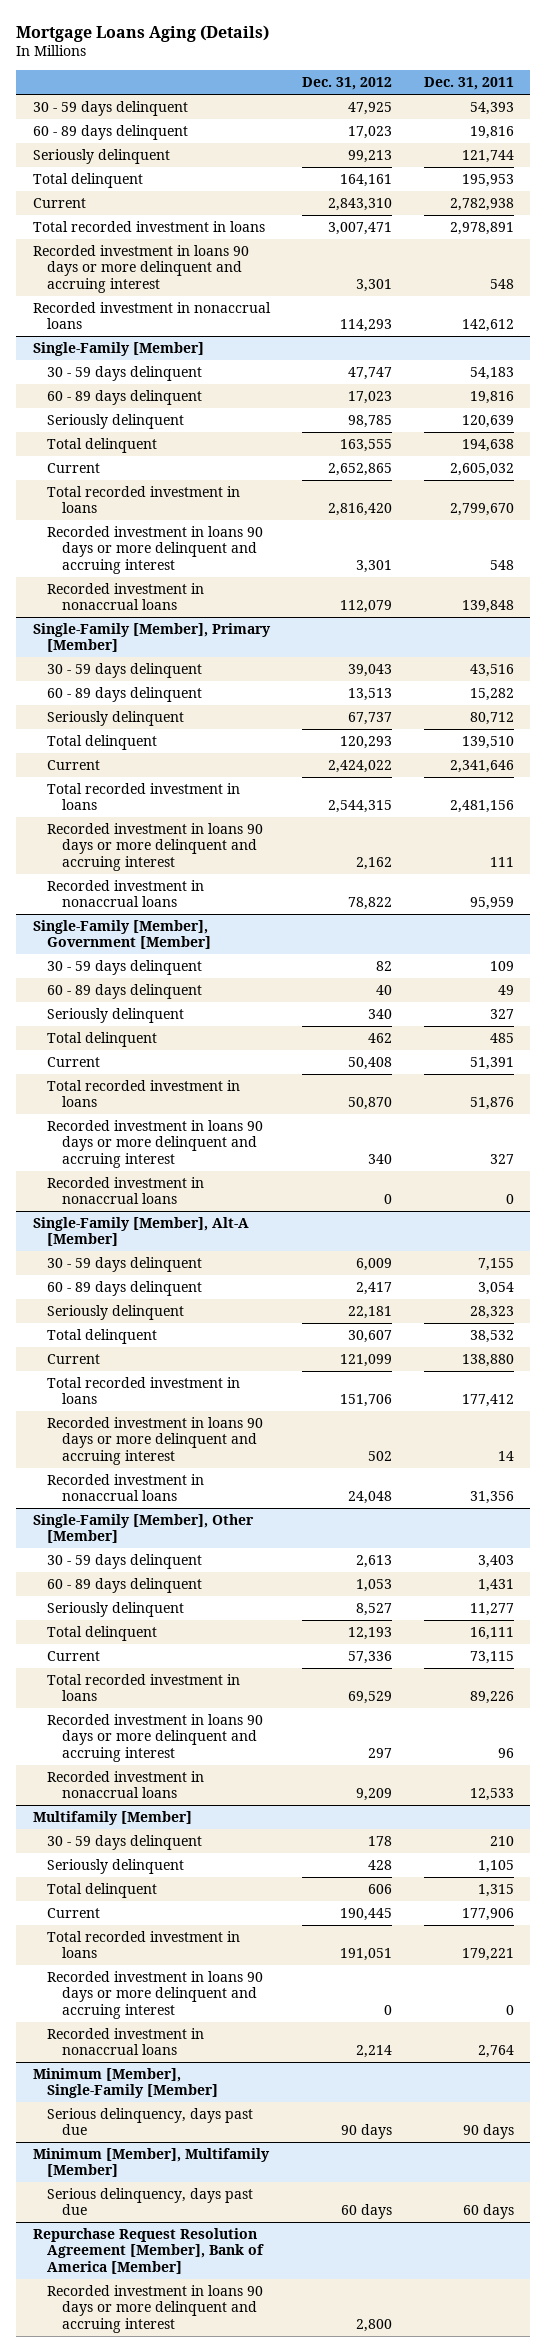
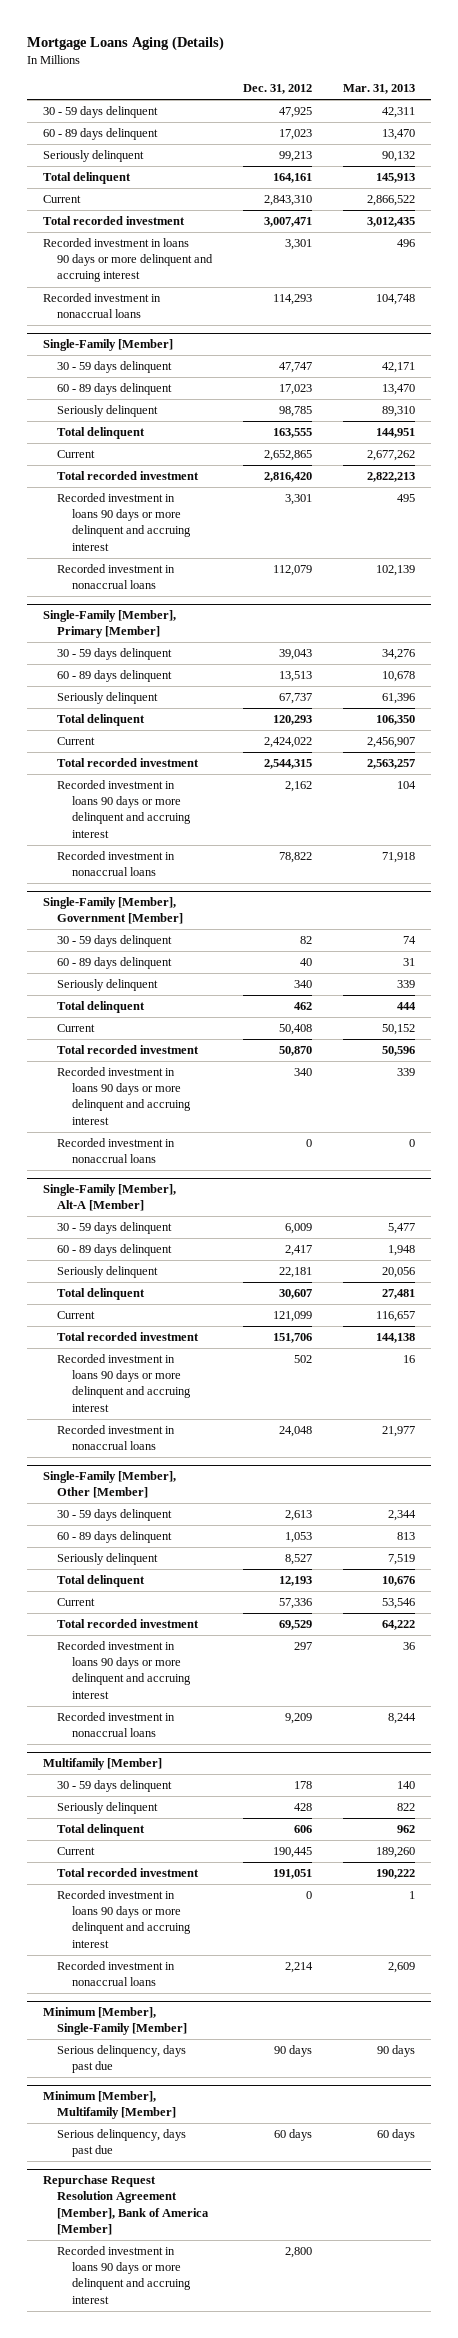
- | Dec. 31, 2012 | Dec. 31, 2011
+ | Dec. 31, 2012 | Mar. 31, 2013
- Total recorded investment in loans | 3,007,471 | 2,978,891
+ Total recorded investment | 3,007,471 | 3,012,435
@ Single-Family [Member]
- Total recorded investment in loans | 2,816,420 | 2,799,670
+ Total recorded investment | 2,816,420 | 2,822,213
@ Single-Family [Member], Primary [Member]
- Total recorded investment in loans | 2,544,315 | 2,481,156
+ Total recorded investment | 2,544,315 | 2,563,257
@ Single-Family [Member], Government [Member]
- Total recorded investment in loans | 50,870 | 51,876
+ Total recorded investment | 50,870 | 50,596
@ Single-Family [Member], Alt-A [Member]
- Total recorded investment in loans | 151,706 | 177,412
+ Total recorded investment | 151,706 | 144,138
@ Single-Family [Member], Other [Member]
- Total recorded investment in loans | 69,529 | 89,226
+ Total recorded investment | 69,529 | 64,222
@ Multifamily [Member]
- Total recorded investment in loans | 191,051 | 179,221
+ Total recorded investment | 191,051 | 190,222

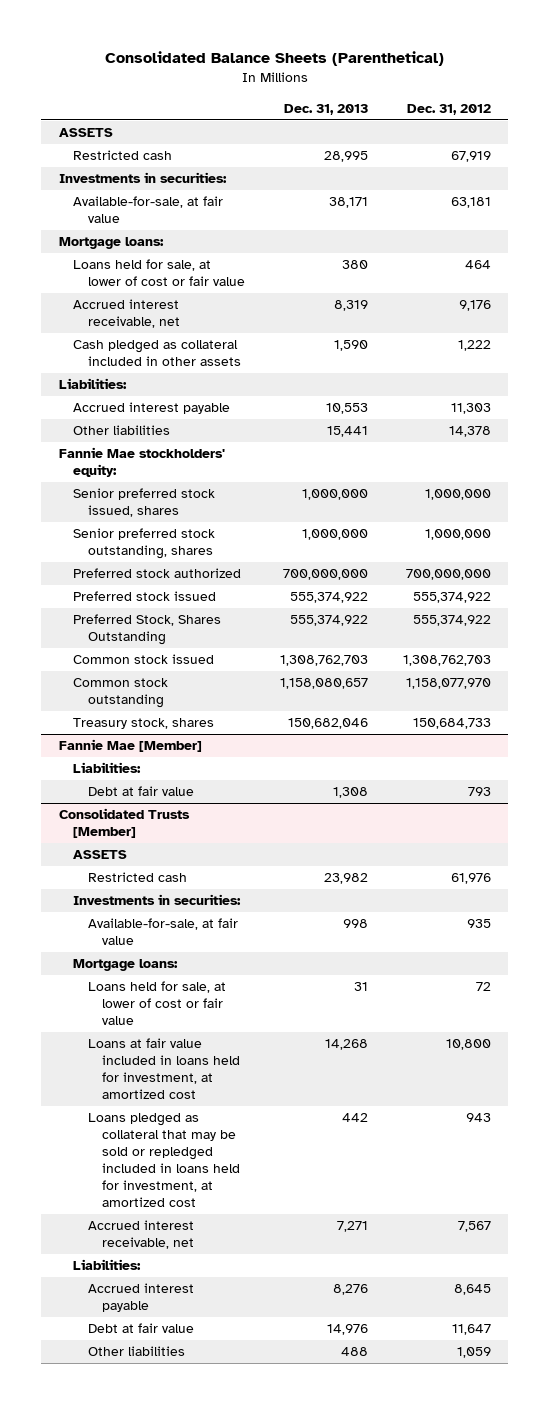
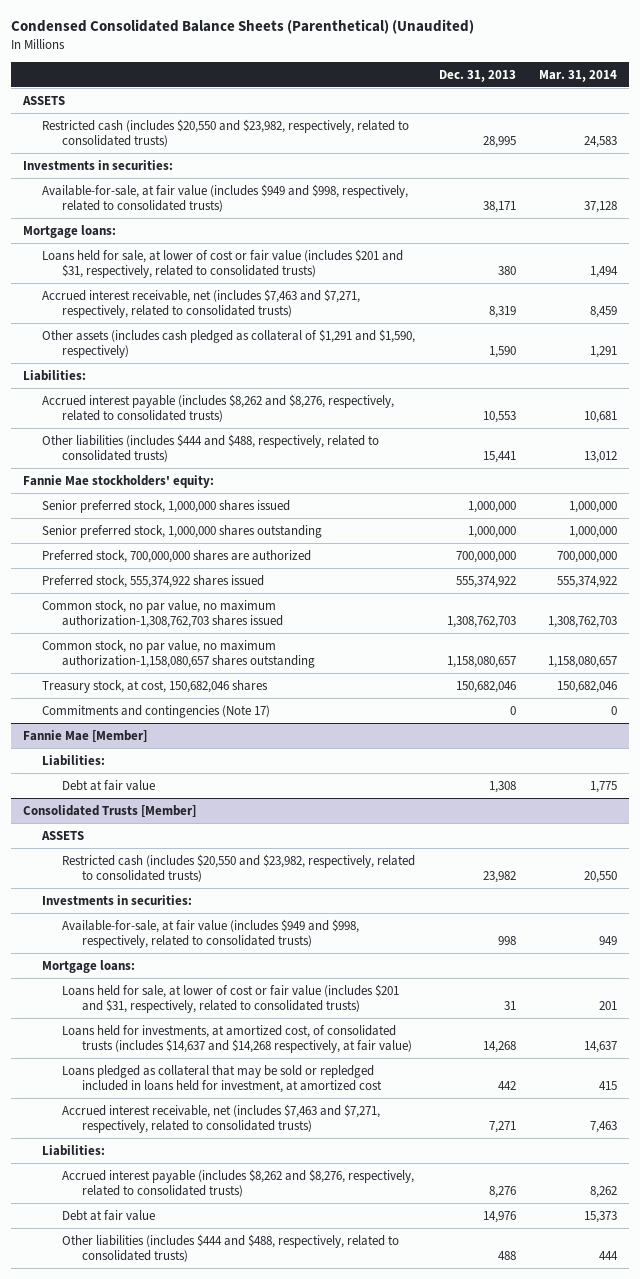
- Consolidated Balance Sheets (Parenthetical)
+ Condensed Consolidated Balance Sheets (Parenthetical) (Unaudited)
- | Dec. 31, 2013 | Dec. 31, 2012
+ | Dec. 31, 2013 | Mar. 31, 2014
- Restricted cash | 28,995 | 67,919
+ Restricted cash (includes $20,550 and $23,982, respectively, related to consolidated trusts) | 28,995 | 24,583
- Available-for-sale, at fair value | 38,171 | 63,181
+ Available-for-sale, at fair value (includes $949 and $998, respectively, related to consolidated trusts) | 38,171 | 37,128
- Loans held for sale, at lower of cost or fair value | 380 | 464
- Accrued interest receivable, net | 8,319 | 9,176
- Cash pledged as collateral included in other assets | 1,590 | 1,222
+ Loans held for sale, at lower of cost or fair value (includes $201 and $31, respectively, related to consolidated trusts) | 380 | 1,494
+ Accrued interest receivable, net (includes $7,463 and $7,271, respectively, related to consolidated trusts) | 8,319 | 8,459
+ Other assets (includes cash pledged as collateral of $1,291 and $1,590, respectively) | 1,590 | 1,291
- Accrued interest payable | 10,553 | 11,303
- Other liabilities | 15,441 | 14,378
+ Accrued interest payable (includes $8,262 and $8,276, respectively, related to consolidated trusts) | 10,553 | 10,681
+ Other liabilities (includes $444 and $488, respectively, related to consolidated trusts) | 15,441 | 13,012
- Senior preferred stock issued, shares | 1,000,000 | 1,000,000
- Senior preferred stock outstanding, shares | 1,000,000 | 1,000,000
- Preferred stock authorized | 700,000,000 | 700,000,000
- Preferred stock issued | 555,374,922 | 555,374,922
- Preferred Stock, Shares Outstanding | 555,374,922 | 555,374,922
- Common stock issued | 1,308,762,703 | 1,308,762,703
- Common stock outstanding | 1,158,080,657 | 1,158,077,970
- Treasury stock, shares | 150,682,046 | 150,684,733
+ Senior preferred stock, 1,000,000 shares issued | 1,000,000 | 1,000,000
+ Senior preferred stock, 1,000,000 shares outstanding | 1,000,000 | 1,000,000
+ Preferred stock, 700,000,000 shares are authorized | 700,000,000 | 700,000,000
+ Preferred stock, 555,374,922 shares issued | 555,374,922 | 555,374,922
+ Common stock, no par value, no maximum authorization-1,308,762,703 shares issued | 1,308,762,703 | 1,308,762,703
+ Common stock, no par value, no maximum authorization-1,158,080,657 shares outstanding | 1,158,080,657 | 1,158,080,657
+ Treasury stock, at cost, 150,682,046 shares | 150,682,046 | 150,682,046
+ Commitments and contingencies (Note 17) | 0 | 0
@ Consolidated Trusts [Member]
- Restricted cash | 23,982 | 61,976
+ Restricted cash (includes $20,550 and $23,982, respectively, related to consolidated trusts) | 23,982 | 20,550
- Available-for-sale, at fair value | 998 | 935
+ Available-for-sale, at fair value (includes $949 and $998, respectively, related to consolidated trusts) | 998 | 949
- Loans held for sale, at lower of cost or fair value | 31 | 72
- Loans at fair value included in loans held for investment, at amortized cost | 14,268 | 10,800
+ Loans held for sale, at lower of cost or fair value (includes $201 and $31, respectively, related to consolidated trusts) | 31 | 201
+ Loans held for investments, at amortized cost, of consolidated trusts (includes $14,637 and $14,268 respectively, at fair value) | 14,268 | 14,637
- Accrued interest receivable, net | 7,271 | 7,567
+ Accrued interest receivable, net (includes $7,463 and $7,271, respectively, related to consolidated trusts) | 7,271 | 7,463
- Accrued interest payable | 8,276 | 8,645
+ Accrued interest payable (includes $8,262 and $8,276, respectively, related to consolidated trusts) | 8,276 | 8,262
- Other liabilities | 488 | 1,059
+ Other liabilities (includes $444 and $488, respectively, related to consolidated trusts) | 488 | 444

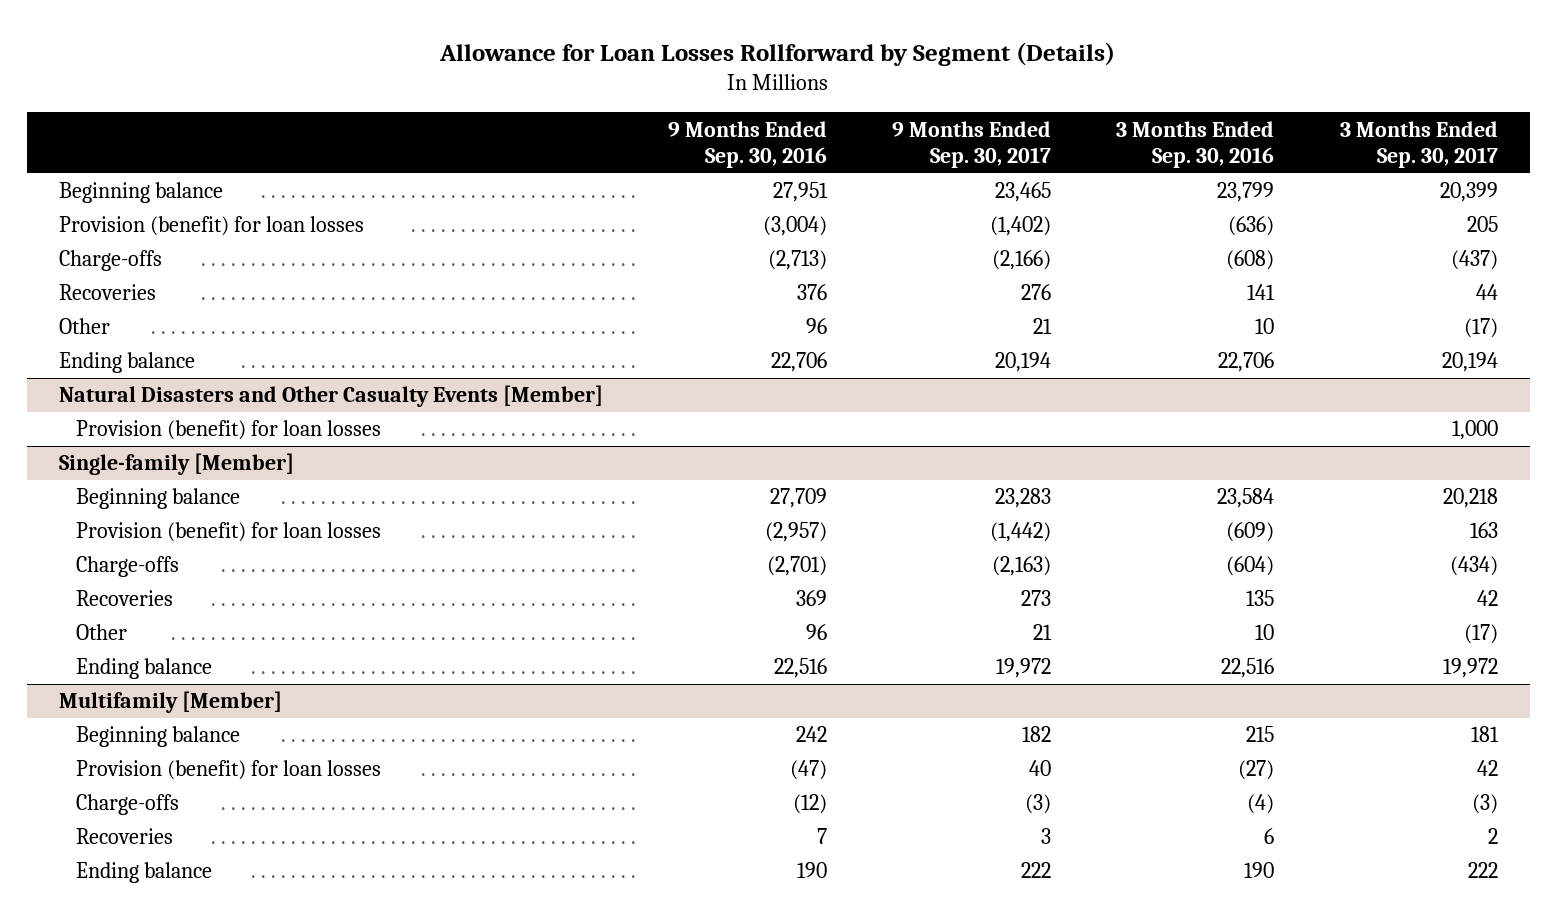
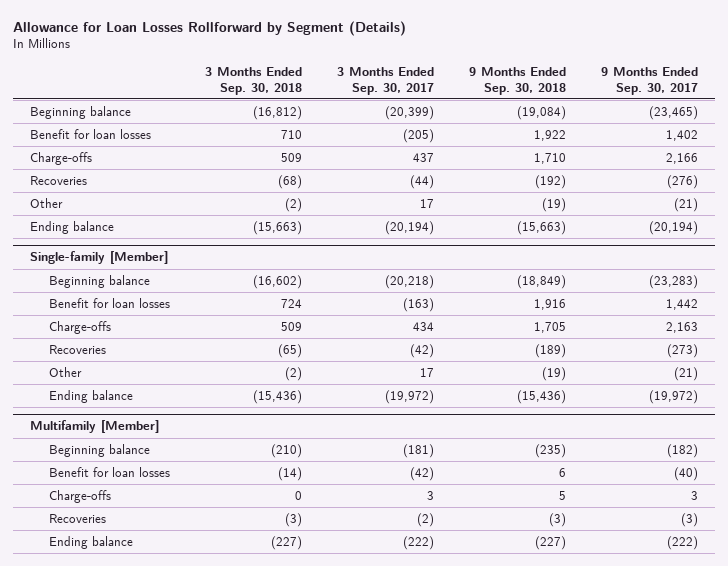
- | 9 Months Ended Sep. 30, 2016 | 9 Months Ended Sep. 30, 2017 | 3 Months Ended Sep. 30, 2016 | 3 Months Ended Sep. 30, 2017
+ | 3 Months Ended Sep. 30, 2018 | 3 Months Ended Sep. 30, 2017 | 9 Months Ended Sep. 30, 2018 | 9 Months Ended Sep. 30, 2017
- Beginning balance | 27,951 | 23,465 | 23,799 | 20,399
- Provision (benefit) for loan losses | (3,004) | (1,402) | (636) | 205
- Charge-offs | (2,713) | (2,166) | (608) | (437)
- Recoveries | 376 | 276 | 141 | 44
- Other | 96 | 21 | 10 | (17)
- Ending balance | 22,706 | 20,194 | 22,706 | 20,194
- Natural Disasters and Other Casualty Events [Member]
- Provision (benefit) for loan losses | | | | 1,000
+ Beginning balance | (16,812) | (20,399) | (19,084) | (23,465)
+ Benefit for loan losses | 710 | (205) | 1,922 | 1,402
+ Charge-offs | 509 | 437 | 1,710 | 2,166
+ Recoveries | (68) | (44) | (192) | (276)
+ Other | (2) | 17 | (19) | (21)
+ Ending balance | (15,663) | (20,194) | (15,663) | (20,194)
@ Single-family [Member]
- Beginning balance | 27,709 | 23,283 | 23,584 | 20,218
- Provision (benefit) for loan losses | (2,957) | (1,442) | (609) | 163
- Charge-offs | (2,701) | (2,163) | (604) | (434)
- Recoveries | 369 | 273 | 135 | 42
- Other | 96 | 21 | 10 | (17)
- Ending balance | 22,516 | 19,972 | 22,516 | 19,972
+ Beginning balance | (16,602) | (20,218) | (18,849) | (23,283)
+ Benefit for loan losses | 724 | (163) | 1,916 | 1,442
+ Charge-offs | 509 | 434 | 1,705 | 2,163
+ Recoveries | (65) | (42) | (189) | (273)
+ Other | (2) | 17 | (19) | (21)
+ Ending balance | (15,436) | (19,972) | (15,436) | (19,972)
@ Multifamily [Member]
- Beginning balance | 242 | 182 | 215 | 181
- Provision (benefit) for loan losses | (47) | 40 | (27) | 42
- Charge-offs | (12) | (3) | (4) | (3)
- Recoveries | 7 | 3 | 6 | 2
- Ending balance | 190 | 222 | 190 | 222
+ Beginning balance | (210) | (181) | (235) | (182)
+ Benefit for loan losses | (14) | (42) | 6 | (40)
+ Charge-offs | 0 | 3 | 5 | 3
+ Recoveries | (3) | (2) | (3) | (3)
+ Ending balance | (227) | (222) | (227) | (222)

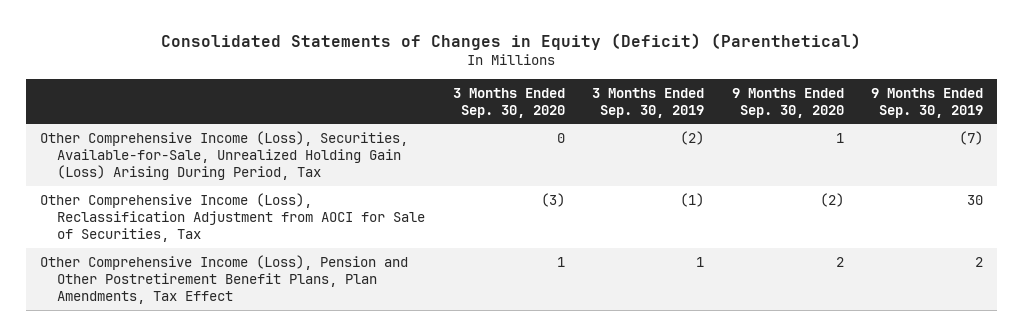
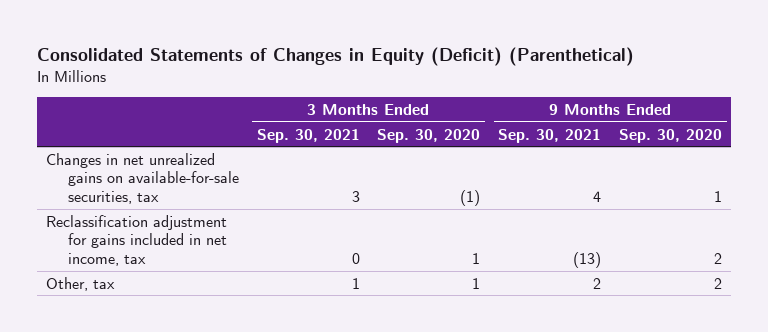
- | 3 Months Ended Sep. 30, 2020 | 3 Months Ended Sep. 30, 2019 | 9 Months Ended Sep. 30, 2020 | 9 Months Ended Sep. 30, 2019
+ | 3 Months Ended Sep. 30, 2021 | 3 Months Ended Sep. 30, 2020 | 9 Months Ended Sep. 30, 2021 | 9 Months Ended Sep. 30, 2020
- Other Comprehensive Income (Loss), Securities, Available-for-Sale, Unrealized Holding Gain (Loss) Arising During Period, Tax | 0 | (2) | 1 | (7)
- Other Comprehensive Income (Loss), Reclassification Adjustment from AOCI for Sale of Securities, Tax | (3) | (1) | (2) | 30
- Other Comprehensive Income (Loss), Pension and Other Postretirement Benefit Plans, Plan Amendments, Tax Effect | 1 | 1 | 2 | 2
+ Changes in net unrealized gains on available-for-sale securities, tax | 3 | (1) | 4 | 1
+ Reclassification adjustment for gains included in net income, tax | 0 | 1 | (13) | 2
+ Other, tax | 1 | 1 | 2 | 2

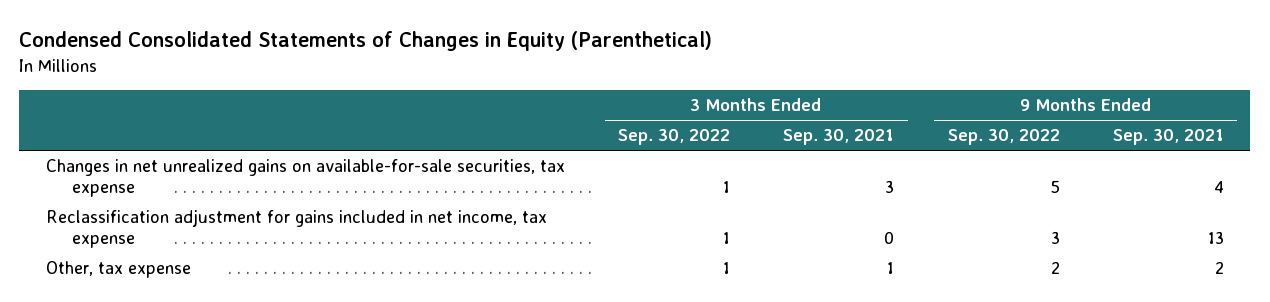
- Consolidated Statements of Changes in Equity (Deficit) (Parenthetical)
+ Condensed Consolidated Statements of Changes in Equity (Parenthetical)
- | 3 Months Ended Sep. 30, 2021 | 3 Months Ended Sep. 30, 2020 | 9 Months Ended Sep. 30, 2021 | 9 Months Ended Sep. 30, 2020
+ | 3 Months Ended Sep. 30, 2022 | 3 Months Ended Sep. 30, 2021 | 9 Months Ended Sep. 30, 2022 | 9 Months Ended Sep. 30, 2021
- Changes in net unrealized gains on available-for-sale securities, tax | 3 | (1) | 4 | 1
- Reclassification adjustment for gains included in net income, tax | 0 | 1 | (13) | 2
- Other, tax | 1 | 1 | 2 | 2
+ Changes in net unrealized gains on available-for-sale securities, tax expense | 1 | 3 | 5 | 4
+ Reclassification adjustment for gains included in net income, tax expense | 1 | 0 | 3 | 13
+ Other, tax expense | 1 | 1 | 2 | 2

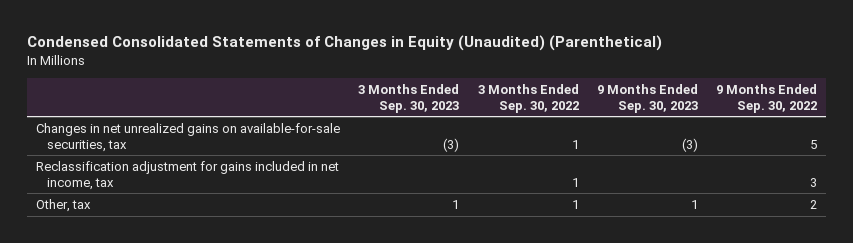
- Condensed Consolidated Statements of Changes in Equity (Parenthetical)
+ Condensed Consolidated Statements of Changes in Equity (Unaudited) (Parenthetical)
- | 3 Months Ended Sep. 30, 2022 | 3 Months Ended Sep. 30, 2021 | 9 Months Ended Sep. 30, 2022 | 9 Months Ended Sep. 30, 2021
+ | 3 Months Ended Sep. 30, 2023 | 3 Months Ended Sep. 30, 2022 | 9 Months Ended Sep. 30, 2023 | 9 Months Ended Sep. 30, 2022
- Changes in net unrealized gains on available-for-sale securities, tax expense | 1 | 3 | 5 | 4
- Reclassification adjustment for gains included in net income, tax expense | 1 | 0 | 3 | 13
- Other, tax expense | 1 | 1 | 2 | 2
+ Changes in net unrealized gains on available-for-sale securities, tax | (3) | 1 | (3) | 5
+ Reclassification adjustment for gains included in net income, tax | | 1 | | 3
+ Other, tax | 1 | 1 | 1 | 2

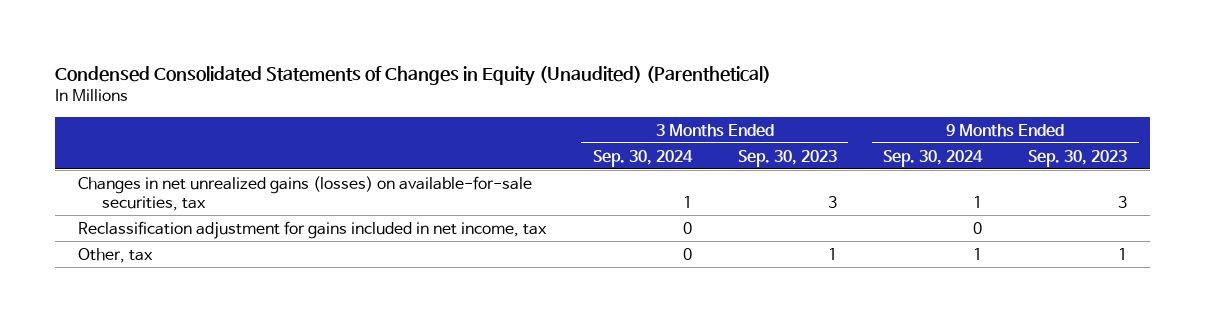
- | 3 Months Ended Sep. 30, 2023 | 3 Months Ended Sep. 30, 2022 | 9 Months Ended Sep. 30, 2023 | 9 Months Ended Sep. 30, 2022
+ | 3 Months Ended Sep. 30, 2024 | 3 Months Ended Sep. 30, 2023 | 9 Months Ended Sep. 30, 2024 | 9 Months Ended Sep. 30, 2023
- Changes in net unrealized gains on available-for-sale securities, tax | (3) | 1 | (3) | 5
+ Changes in net unrealized gains (losses) on available-for-sale securities, tax | 1 | 3 | 1 | 3

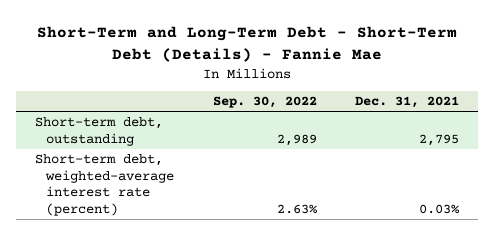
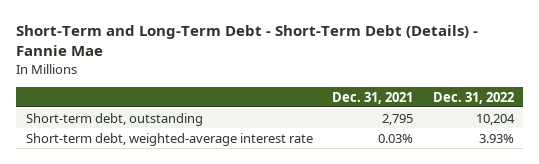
- | Sep. 30, 2022 | Dec. 31, 2021
+ | Dec. 31, 2021 | Dec. 31, 2022
- Short-term debt, weighted-average interest rate (percent) | 2.63% | 0.03%
+ Short-term debt, weighted-average interest rate | 0.03% | 3.93%

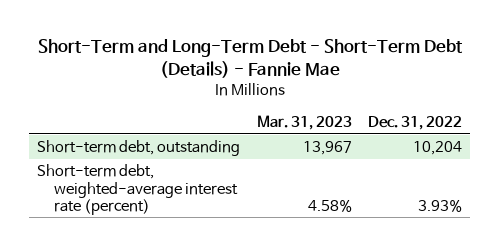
- | Dec. 31, 2021 | Dec. 31, 2022
+ | Mar. 31, 2023 | Dec. 31, 2022
- Short-term debt, weighted-average interest rate | 0.03% | 3.93%
+ Short-term debt, weighted-average interest rate (percent) | 4.58% | 3.93%

